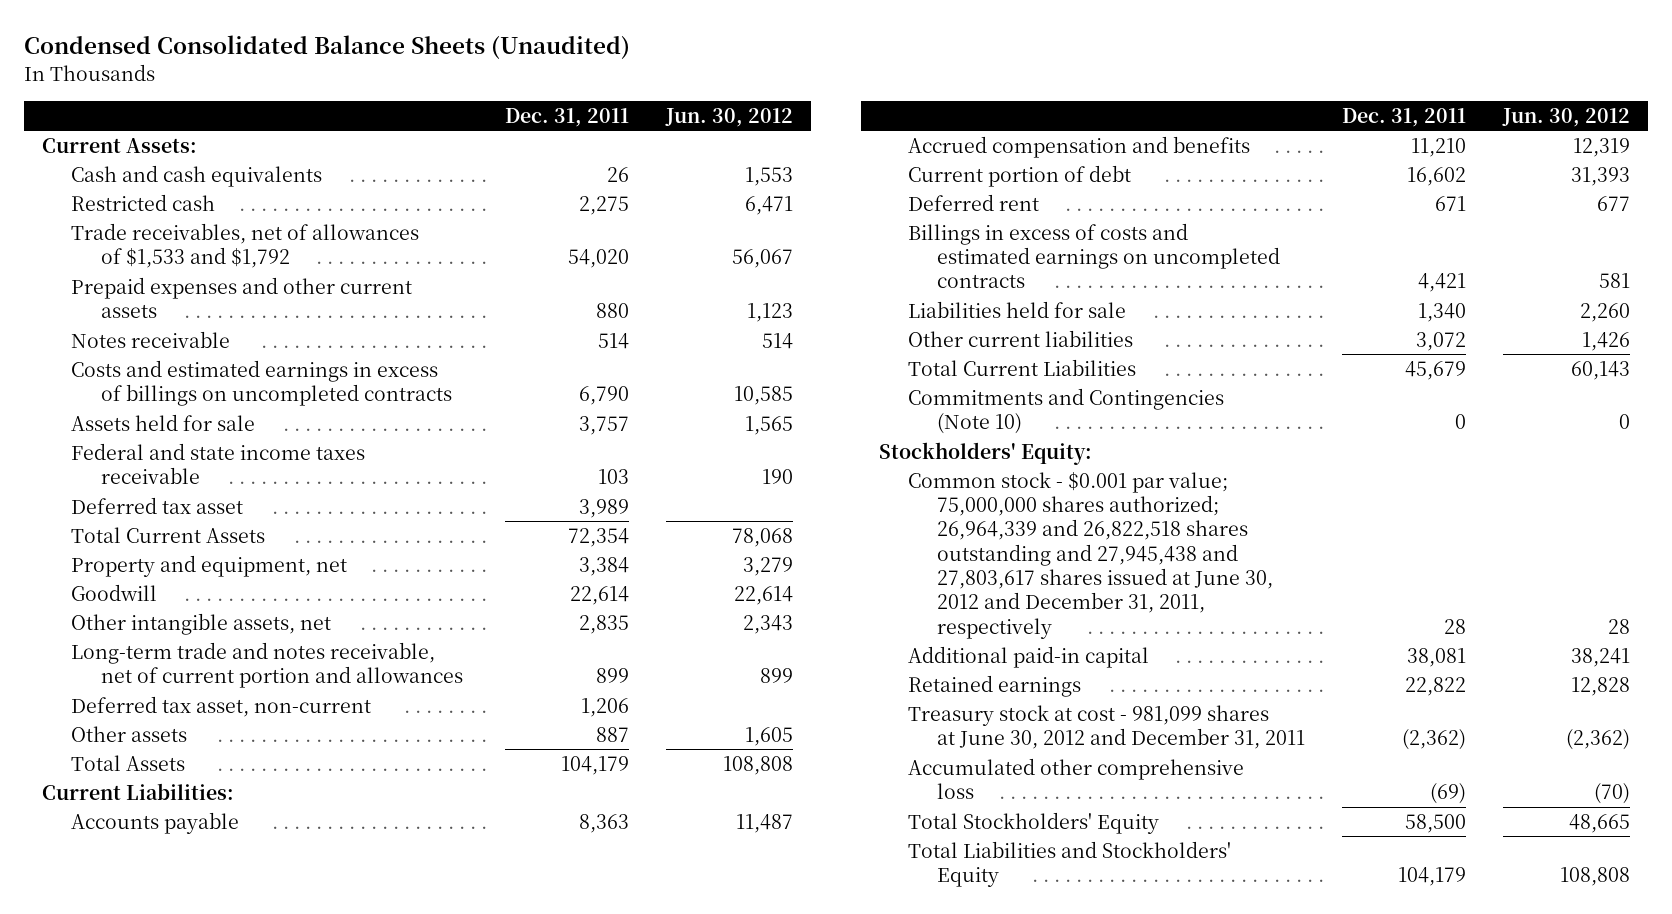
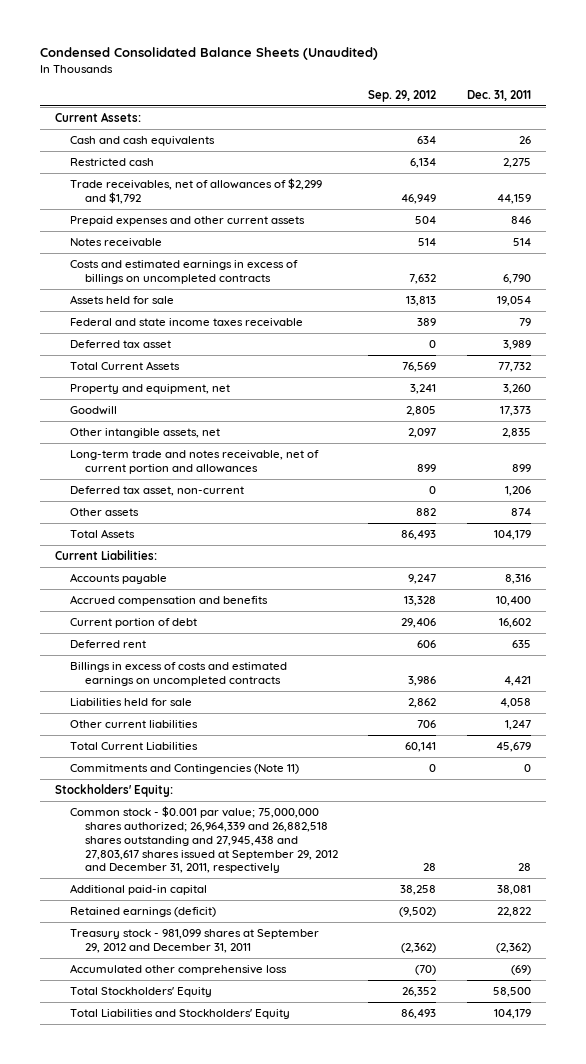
- | Dec. 31, 2011 | Jun. 30, 2012
+ | Sep. 29, 2012 | Dec. 31, 2011
- Trade receivables, net of allowances of $1,533 and $1,792 | 54,020 | 56,067
- Prepaid expenses and other current assets | 880 | 1,123
+ Trade receivables, net of allowances of $2,299 and $1,792 | 46,949 | 44,159
+ Prepaid expenses and other current assets | 504 | 846
- Assets held for sale | 3,757 | 1,565
- Federal and state income taxes receivable | 103 | 190
+ Assets held for sale | 13,813 | 19,054
+ Federal and state income taxes receivable | 389 | 79
- Total Current Assets | 72,354 | 78,068
- Property and equipment, net | 3,384 | 3,279
- Goodwill | 22,614 | 22,614
+ Total Current Assets | 76,569 | 77,732
+ Property and equipment, net | 3,241 | 3,260
+ Goodwill | 2,805 | 17,373
- Other assets | 887 | 1,605
+ Other assets | 882 | 874
- Accounts payable | 8,363 | 11,487
- Accrued compensation and benefits | 11,210 | 12,319
+ Accounts payable | 9,247 | 8,316
+ Accrued compensation and benefits | 13,328 | 10,400
- Deferred rent | 671 | 677
+ Deferred rent | 606 | 635
- Liabilities held for sale | 1,340 | 2,260
- Other current liabilities | 3,072 | 1,426
+ Liabilities held for sale | 2,862 | 4,058
+ Other current liabilities | 706 | 1,247
- Commitments and Contingencies (Note 10) | 0 | 0
+ Commitments and Contingencies (Note 11) | 0 | 0
- Common stock - $0.001 par value; 75,000,000 shares authorized; 26,964,339 and 26,822,518 shares outstanding and 27,945,438 and 27,803,617 shares issued at June 30, 2012 and December 31, 2011, respectively | 28 | 28
+ Common stock - $0.001 par value; 75,000,000 shares authorized; 26,964,339 and 26,882,518 shares outstanding and 27,945,438 and 27,803,617 shares issued at September 29, 2012 and December 31, 2011, respectively | 28 | 28
- Retained earnings | 22,822 | 12,828
- Treasury stock at cost - 981,099 shares at June 30, 2012 and December 31, 2011 | (2,362) | (2,362)
+ Retained earnings (deficit) | (9,502) | 22,822
+ Treasury stock - 981,099 shares at September 29, 2012 and December 31, 2011 | (2,362) | (2,362)

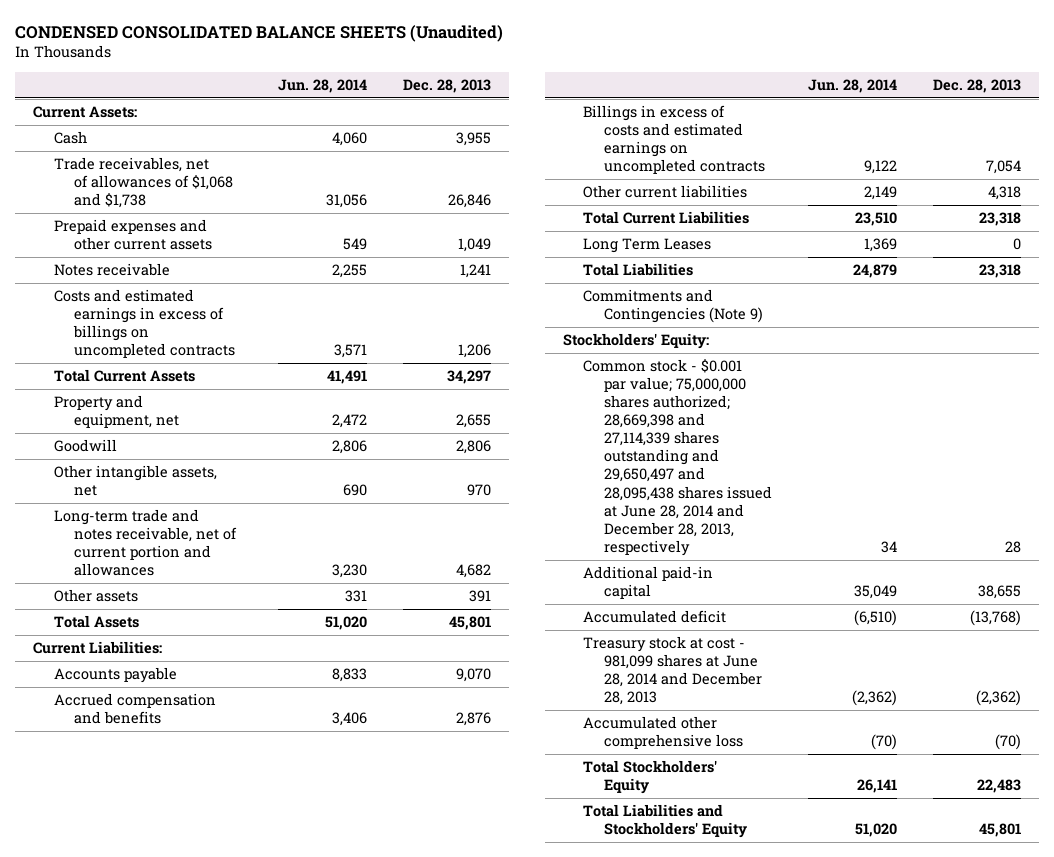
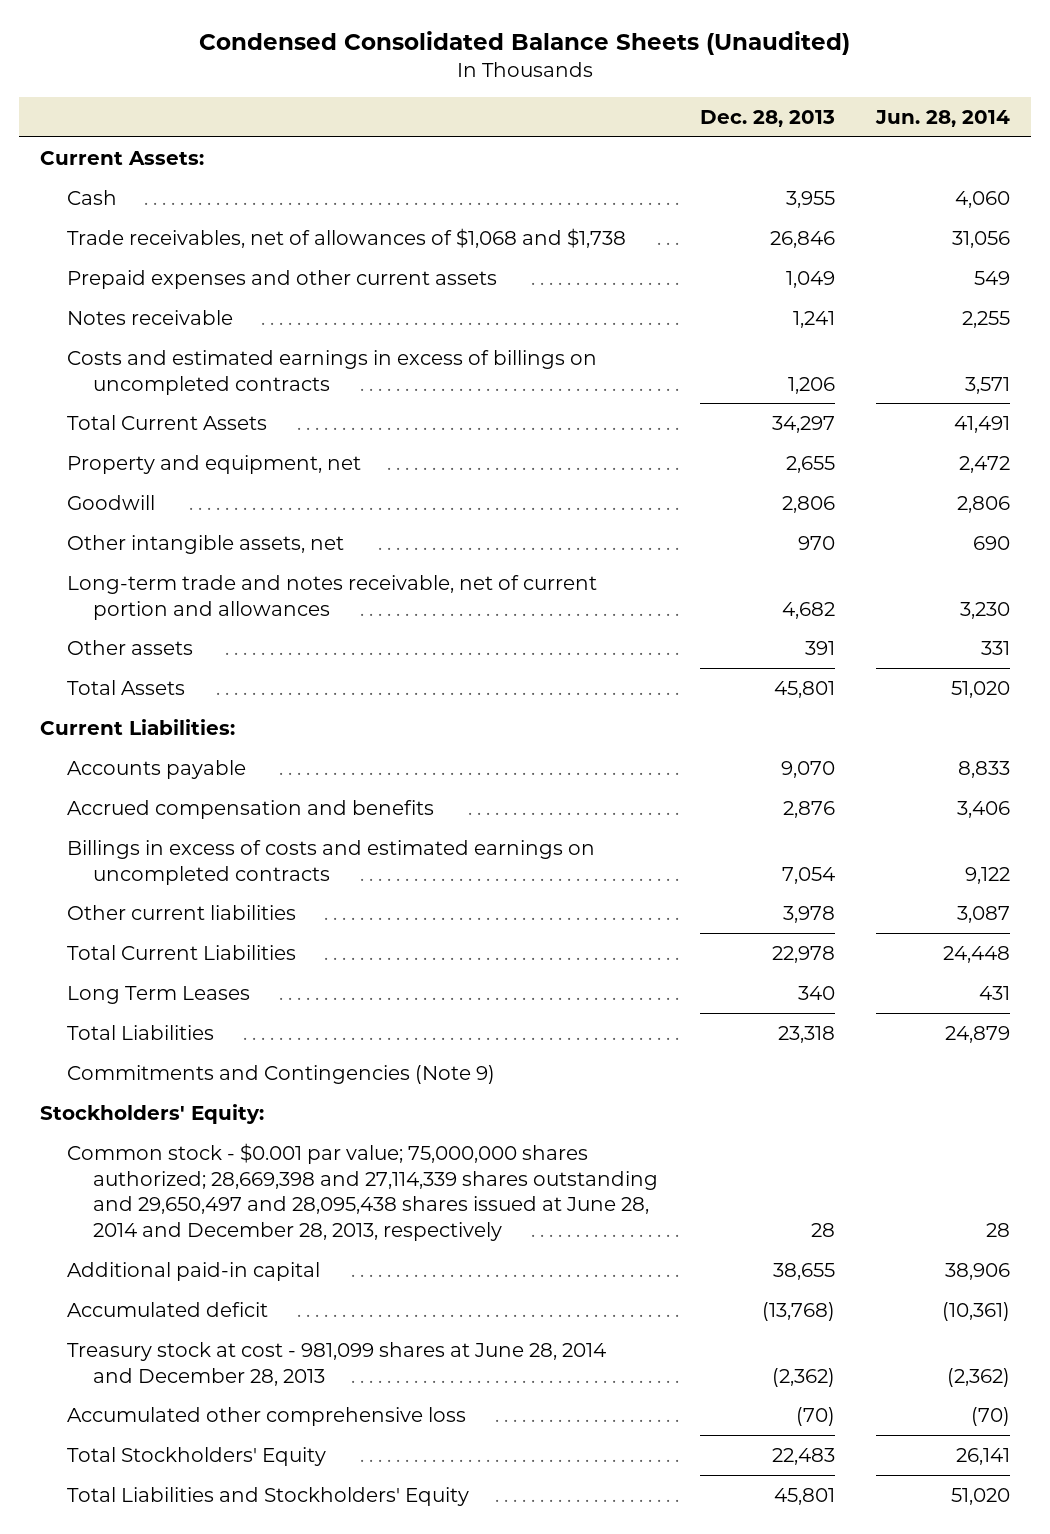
- CONDENSED CONSOLIDATED BALANCE SHEETS (Unaudited)
+ Condensed Consolidated Balance Sheets (Unaudited)
- | Jun. 28, 2014 | Dec. 28, 2013
+ | Dec. 28, 2013 | Jun. 28, 2014
- Other current liabilities | 2,149 | 4,318
- Total Current Liabilities | 23,510 | 23,318
- Long Term Leases | 1,369 | 0
+ Other current liabilities | 3,978 | 3,087
+ Total Current Liabilities | 22,978 | 24,448
+ Long Term Leases | 340 | 431
- Common stock - $0.001 par value; 75,000,000 shares authorized; 28,669,398 and 27,114,339 shares outstanding and 29,650,497 and 28,095,438 shares issued at June 28, 2014 and December 28, 2013, respectively | 34 | 28
- Additional paid-in capital | 35,049 | 38,655
- Accumulated deficit | (6,510) | (13,768)
+ Common stock - $0.001 par value; 75,000,000 shares authorized; 28,669,398 and 27,114,339 shares outstanding and 29,650,497 and 28,095,438 shares issued at June 28, 2014 and December 28, 2013, respectively | 28 | 28
+ Additional paid-in capital | 38,655 | 38,906
+ Accumulated deficit | (13,768) | (10,361)

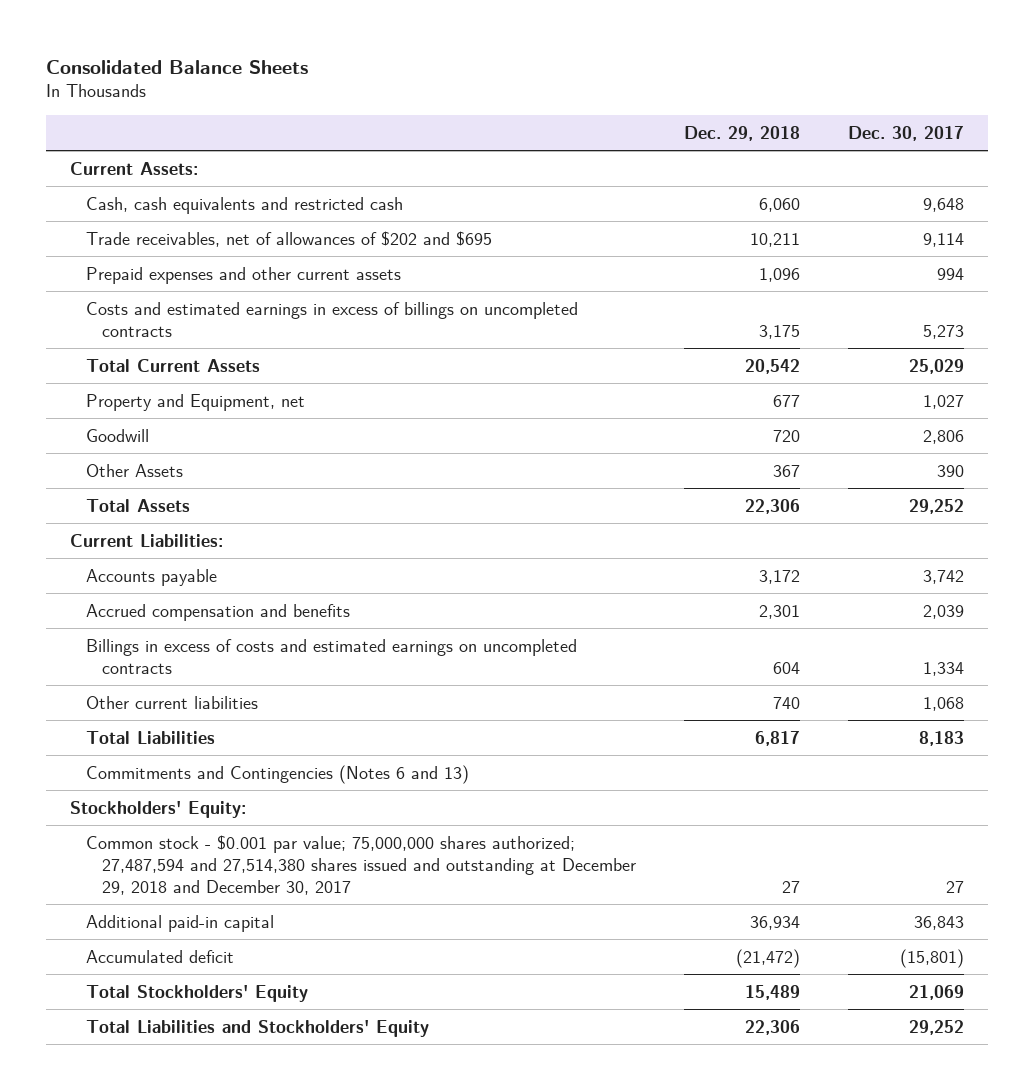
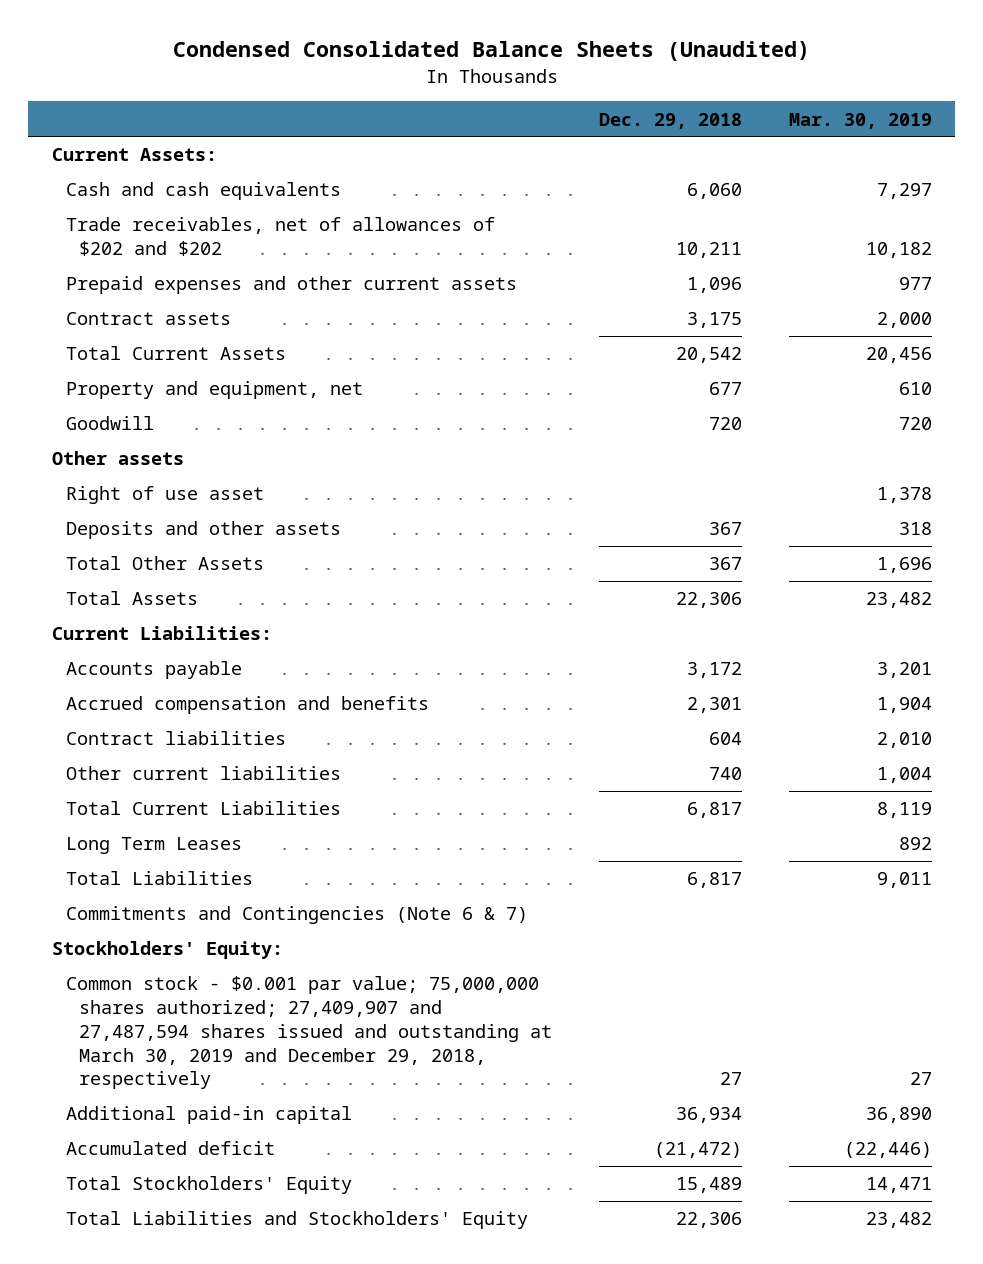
- Consolidated Balance Sheets
+ Condensed Consolidated Balance Sheets (Unaudited)
- | Dec. 29, 2018 | Dec. 30, 2017
+ | Dec. 29, 2018 | Mar. 30, 2019
- Cash, cash equivalents and restricted cash | 6,060 | 9,648
- Trade receivables, net of allowances of $202 and $695 | 10,211 | 9,114
+ Cash and cash equivalents | 6,060 | 7,297
+ Trade receivables, net of allowances of $202 and $202 | 10,211 | 10,182
- Costs and estimated earnings in excess of billings on uncompleted contracts | 3,175 | 5,273
+ Contract assets | 3,175 | 2,000
- Property and Equipment, net | 677 | 1,027
+ Property and equipment, net | 677 | 610
- Other Assets | 367 | 390
+ Other assets
+ Right of use asset | | 1,378
+ Deposits and other assets | 367 | 318
+ Total Other Assets | 367 | 1,696
- Billings in excess of costs and estimated earnings on uncompleted contracts | 604 | 1,334
+ Contract liabilities | 604 | 2,010
+ Total Current Liabilities | 6,817 | 8,119
+ Long Term Leases | | 892
- Commitments and Contingencies (Notes 6 and 13)
+ Commitments and Contingencies (Note 6 & 7)
- Common stock - $0.001 par value; 75,000,000 shares authorized; 27,487,594 and 27,514,380 shares issued and outstanding at December 29, 2018 and December 30, 2017 | 27 | 27
+ Common stock - $0.001 par value; 75,000,000 shares authorized; 27,409,907 and 27,487,594 shares issued and outstanding at March 30, 2019 and December 29, 2018, respectively | 27 | 27

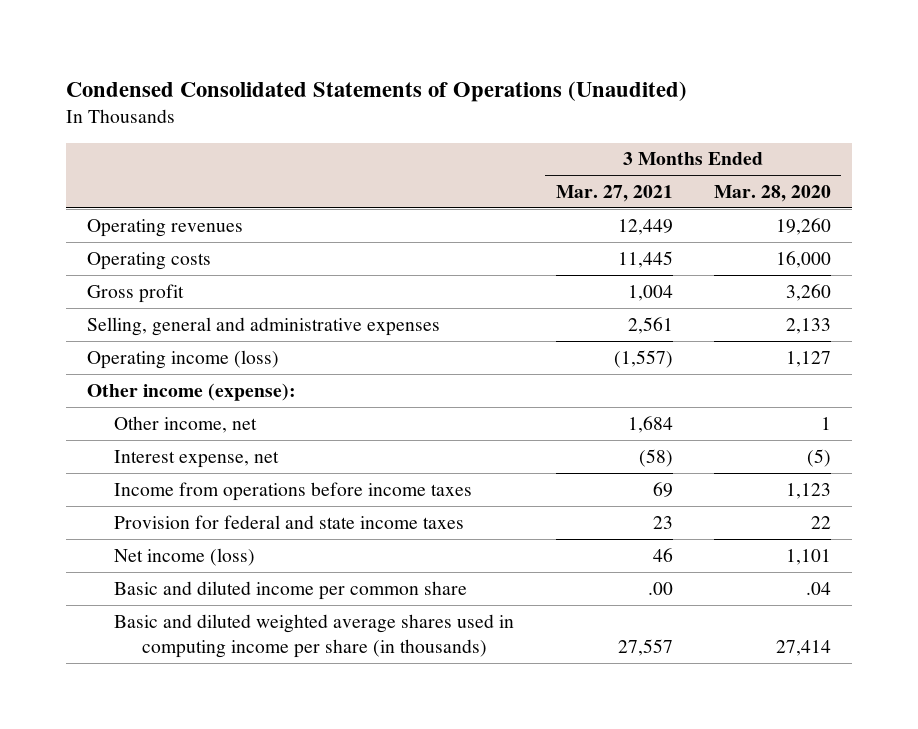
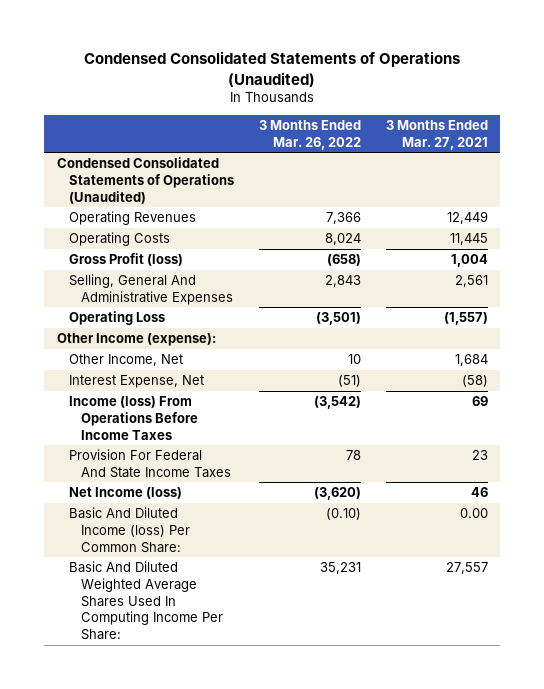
- | 3 Months Ended Mar. 27, 2021 | 3 Months Ended Mar. 28, 2020
+ | 3 Months Ended Mar. 26, 2022 | 3 Months Ended Mar. 27, 2021
- Operating revenues | 12,449 | 19,260
- Operating costs | 11,445 | 16,000
- Gross profit | 1,004 | 3,260
- Selling, general and administrative expenses | 2,561 | 2,133
- Operating income (loss) | (1,557) | 1,127
- Other income (expense):
- Other income, net | 1,684 | 1
- Interest expense, net | (58) | (5)
- Income from operations before income taxes | 69 | 1,123
- Provision for federal and state income taxes | 23 | 22
- Net income (loss) | 46 | 1,101
- Basic and diluted income per common share | .00 | .04
- Basic and diluted weighted average shares used in computing income per share (in thousands) | 27,557 | 27,414
+ Condensed Consolidated Statements of Operations (Unaudited)
+ Operating Revenues | 7,366 | 12,449
+ Operating Costs | 8,024 | 11,445
+ Gross Profit (loss) | (658) | 1,004
+ Selling, General And Administrative Expenses | 2,843 | 2,561
+ Operating Loss | (3,501) | (1,557)
+ Other Income (expense):
+ Other Income, Net | 10 | 1,684
+ Interest Expense, Net | (51) | (58)
+ Income (loss) From Operations Before Income Taxes | (3,542) | 69
+ Provision For Federal And State Income Taxes | 78 | 23
+ Net Income (loss) | (3,620) | 46
+ Basic And Diluted Income (loss) Per Common Share: | (0.10) | 0.00
+ Basic And Diluted Weighted Average Shares Used In Computing Income Per Share: | 35,231 | 27,557

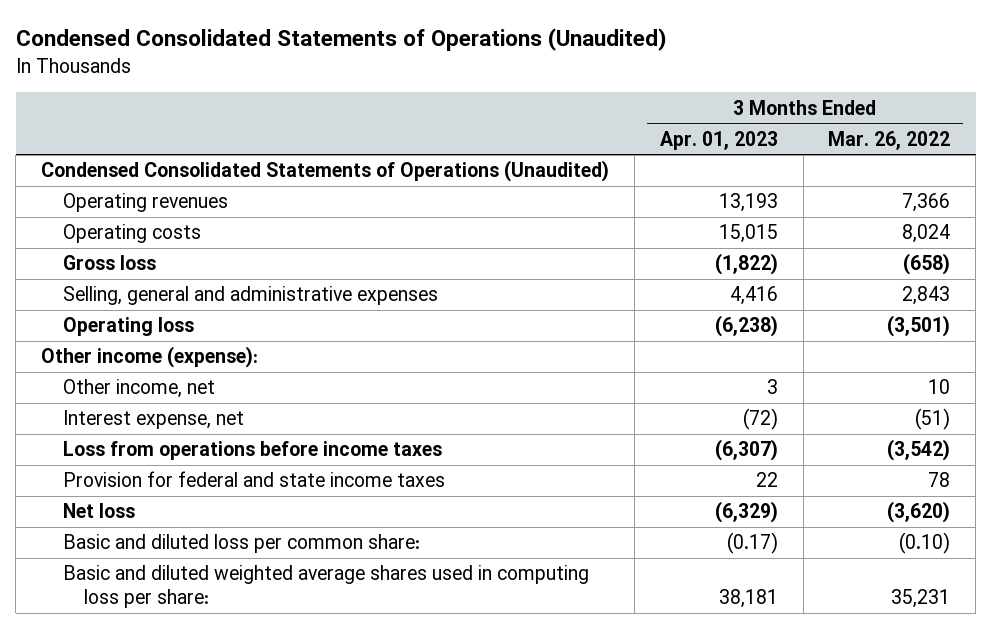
- | 3 Months Ended Mar. 26, 2022 | 3 Months Ended Mar. 27, 2021
+ | 3 Months Ended Apr. 01, 2023 | 3 Months Ended Mar. 26, 2022
- Operating Revenues | 7,366 | 12,449
- Operating Costs | 8,024 | 11,445
- Gross Profit (loss) | (658) | 1,004
- Selling, General And Administrative Expenses | 2,843 | 2,561
- Operating Loss | (3,501) | (1,557)
- Other Income (expense):
- Other Income, Net | 10 | 1,684
- Interest Expense, Net | (51) | (58)
- Income (loss) From Operations Before Income Taxes | (3,542) | 69
- Provision For Federal And State Income Taxes | 78 | 23
- Net Income (loss) | (3,620) | 46
- Basic And Diluted Income (loss) Per Common Share: | (0.10) | 0.00
- Basic And Diluted Weighted Average Shares Used In Computing Income Per Share: | 35,231 | 27,557
+ Operating revenues | 13,193 | 7,366
+ Operating costs | 15,015 | 8,024
+ Gross loss | (1,822) | (658)
+ Selling, general and administrative expenses | 4,416 | 2,843
+ Operating loss | (6,238) | (3,501)
+ Other income (expense):
+ Other income, net | 3 | 10
+ Interest expense, net | (72) | (51)
+ Loss from operations before income taxes | (6,307) | (3,542)
+ Provision for federal and state income taxes | 22 | 78
+ Net loss | (6,329) | (3,620)
+ Basic and diluted loss per common share: | (0.17) | (0.10)
+ Basic and diluted weighted average shares used in computing loss per share: | 38,181 | 35,231

